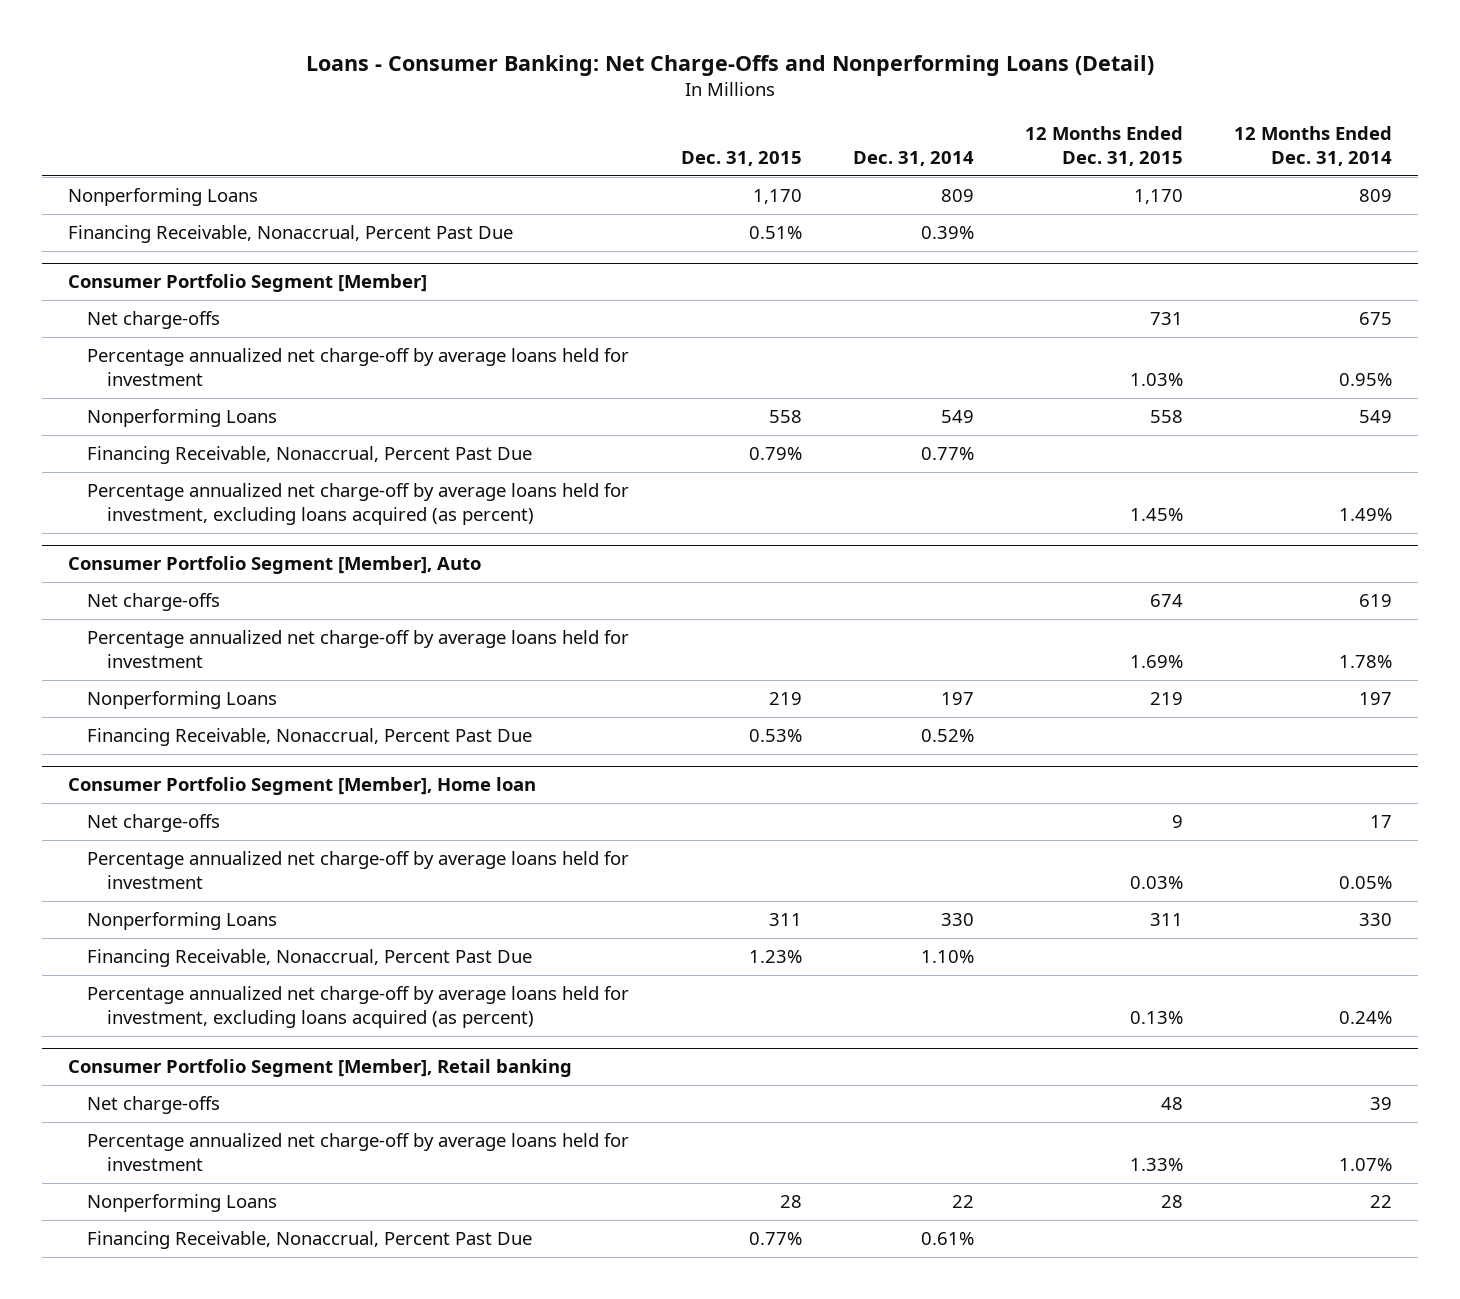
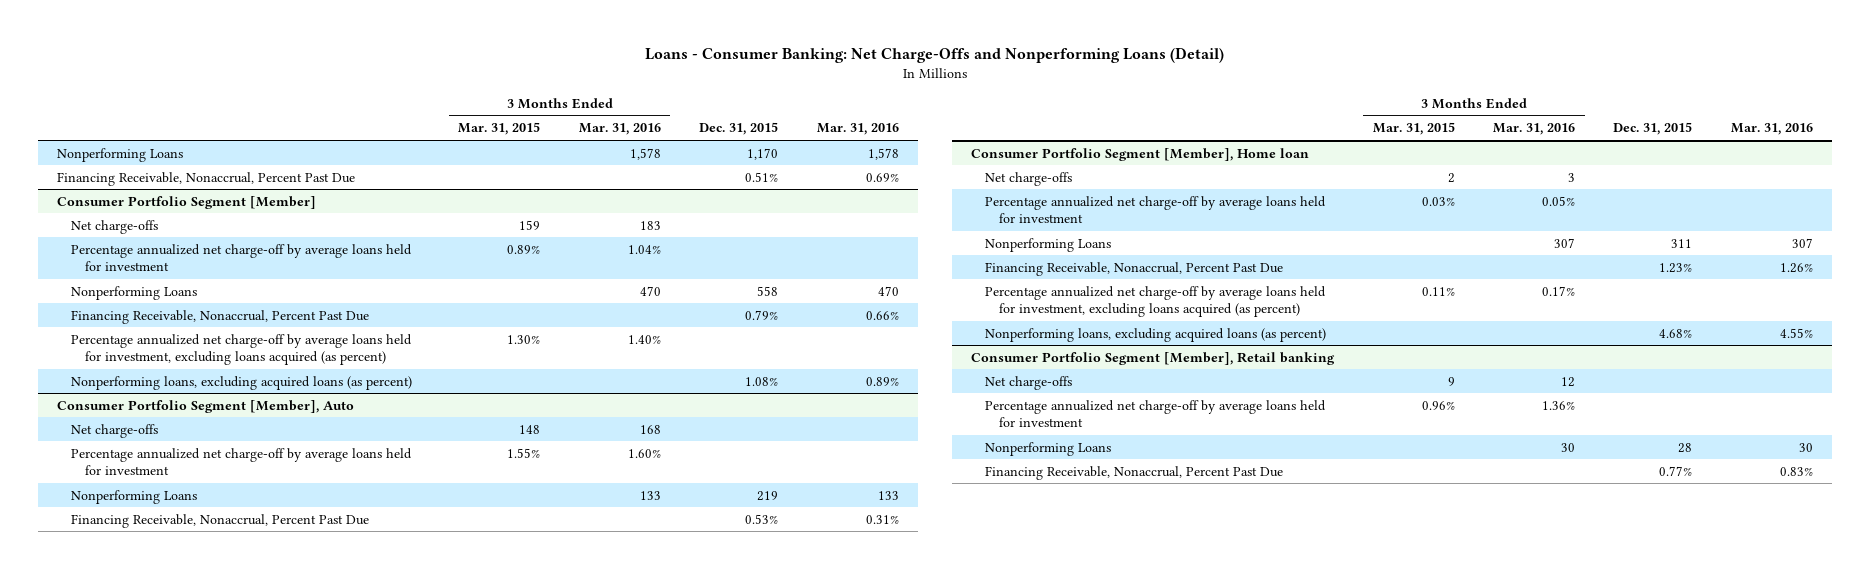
- | Dec. 31, 2015 | Dec. 31, 2014 | 12 Months Ended Dec. 31, 2015 | 12 Months Ended Dec. 31, 2014
+ | 3 Months Ended Mar. 31, 2015 | 3 Months Ended Mar. 31, 2016 | Dec. 31, 2015 | Mar. 31, 2016
@ Consumer Portfolio Segment [Member]
+ Nonperforming loans, excluding acquired loans (as percent) | | | 1.08% | 0.89%
@ Consumer Portfolio Segment [Member], Home loan
+ Nonperforming loans, excluding acquired loans (as percent) | | | 4.68% | 4.55%

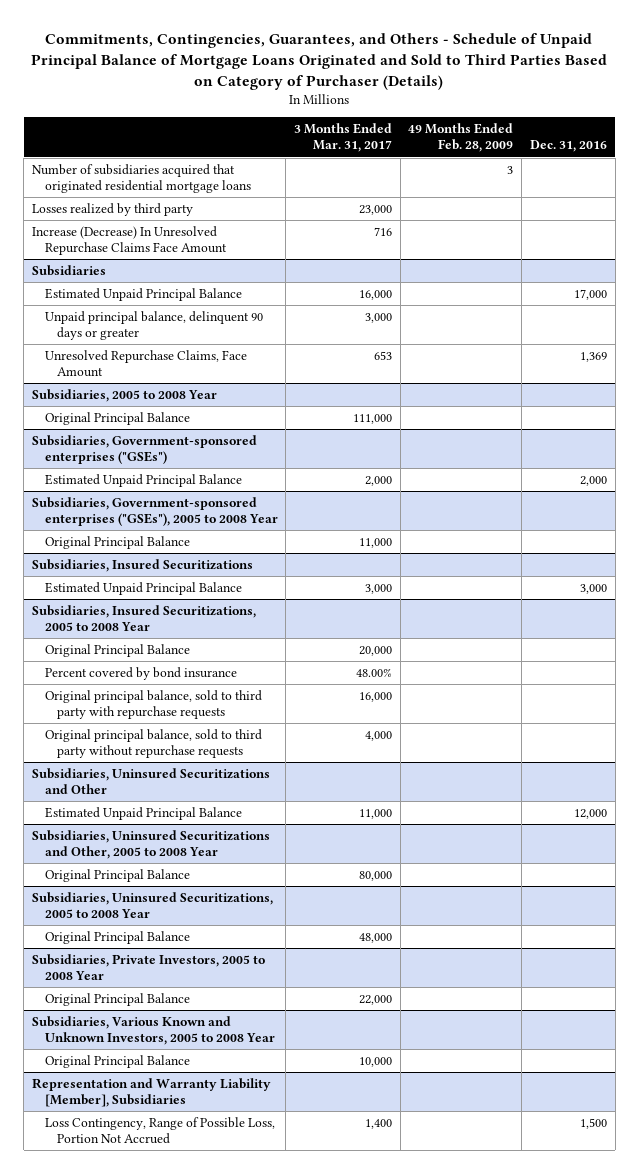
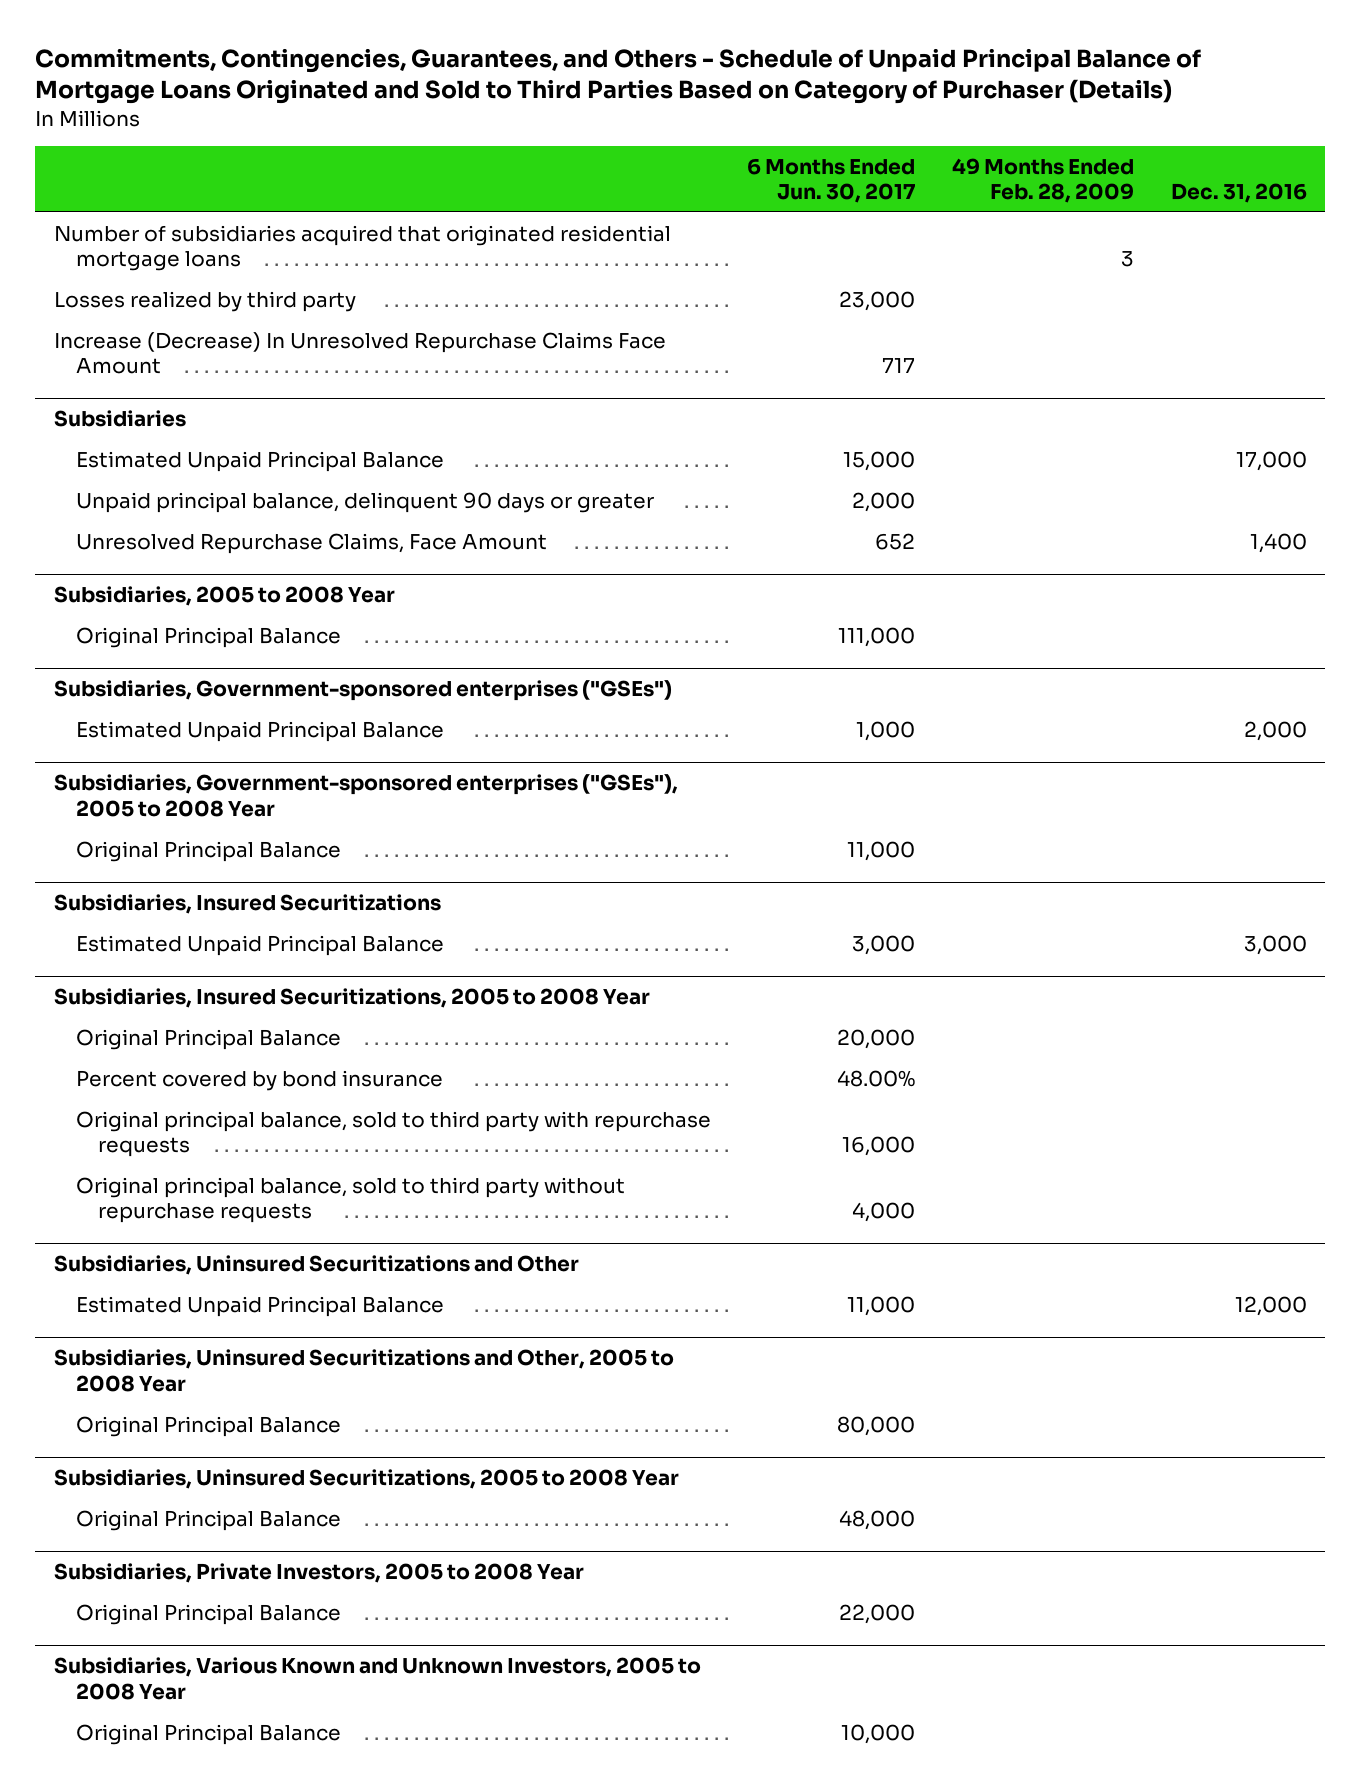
- | 3 Months Ended Mar. 31, 2017 | 49 Months Ended Feb. 28, 2009 | Dec. 31, 2016
+ | 6 Months Ended Jun. 30, 2017 | 49 Months Ended Feb. 28, 2009 | Dec. 31, 2016
@ Subsidiaries
- Unresolved Repurchase Claims, Face Amount | 653 | | 1,369
+ Unresolved Repurchase Claims, Face Amount | 652 | | 1,400
- Representation and Warranty Liability [Member], Subsidiaries
- Loss Contingency, Range of Possible Loss, Portion Not Accrued | 1,400 | | 1,500

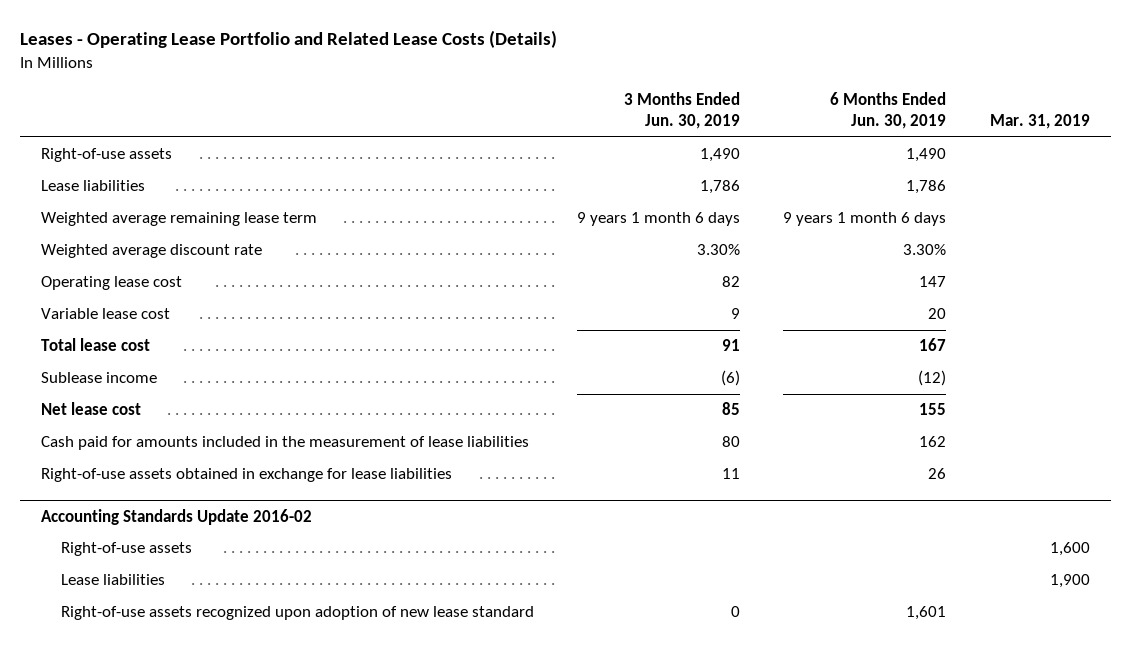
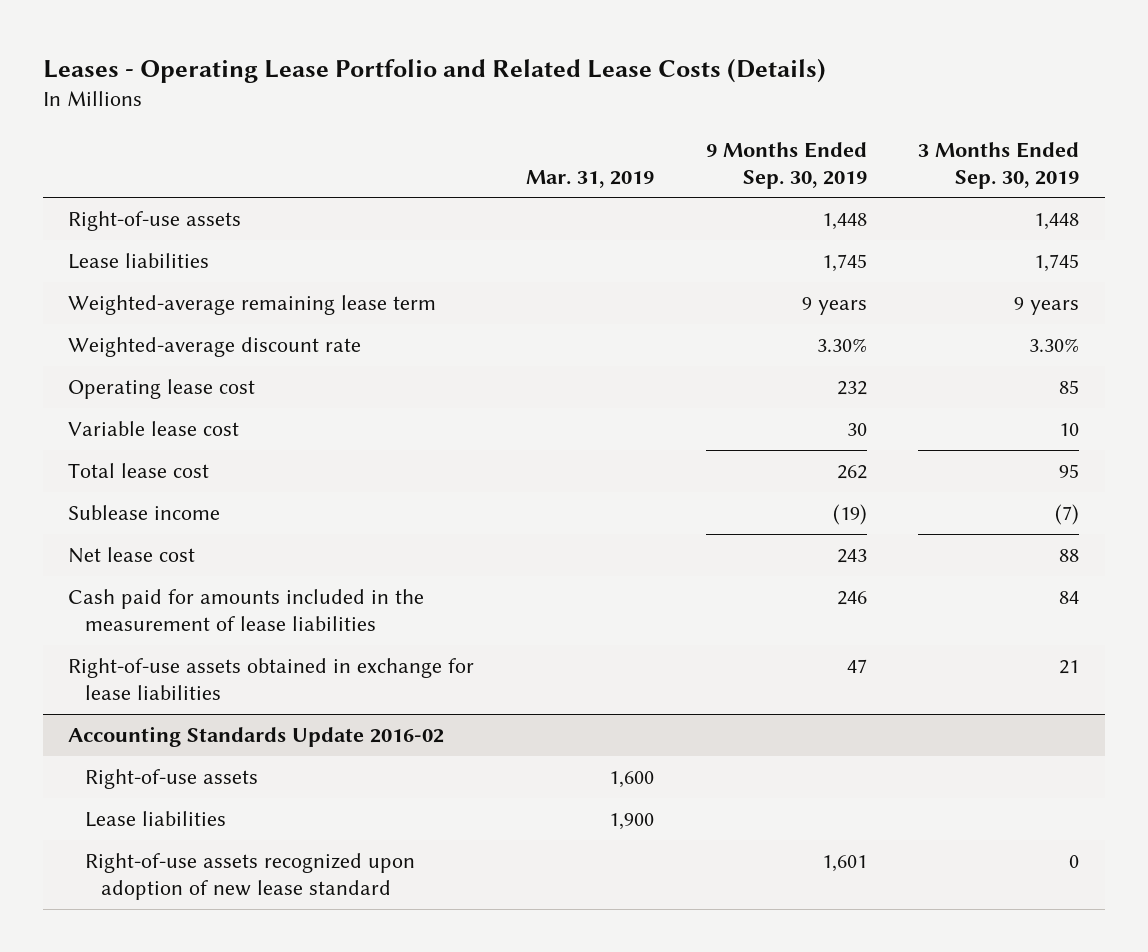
- | 3 Months Ended Jun. 30, 2019 | 6 Months Ended Jun. 30, 2019 | Mar. 31, 2019
+ | Mar. 31, 2019 | 9 Months Ended Sep. 30, 2019 | 3 Months Ended Sep. 30, 2019
- Weighted average remaining lease term | 9 years 1 month 6 days | 9 years 1 month 6 days |
- Weighted average discount rate | 3.30% | 3.30% |
+ Weighted-average remaining lease term | | 9 years | 9 years
+ Weighted-average discount rate | | 3.30% | 3.30%

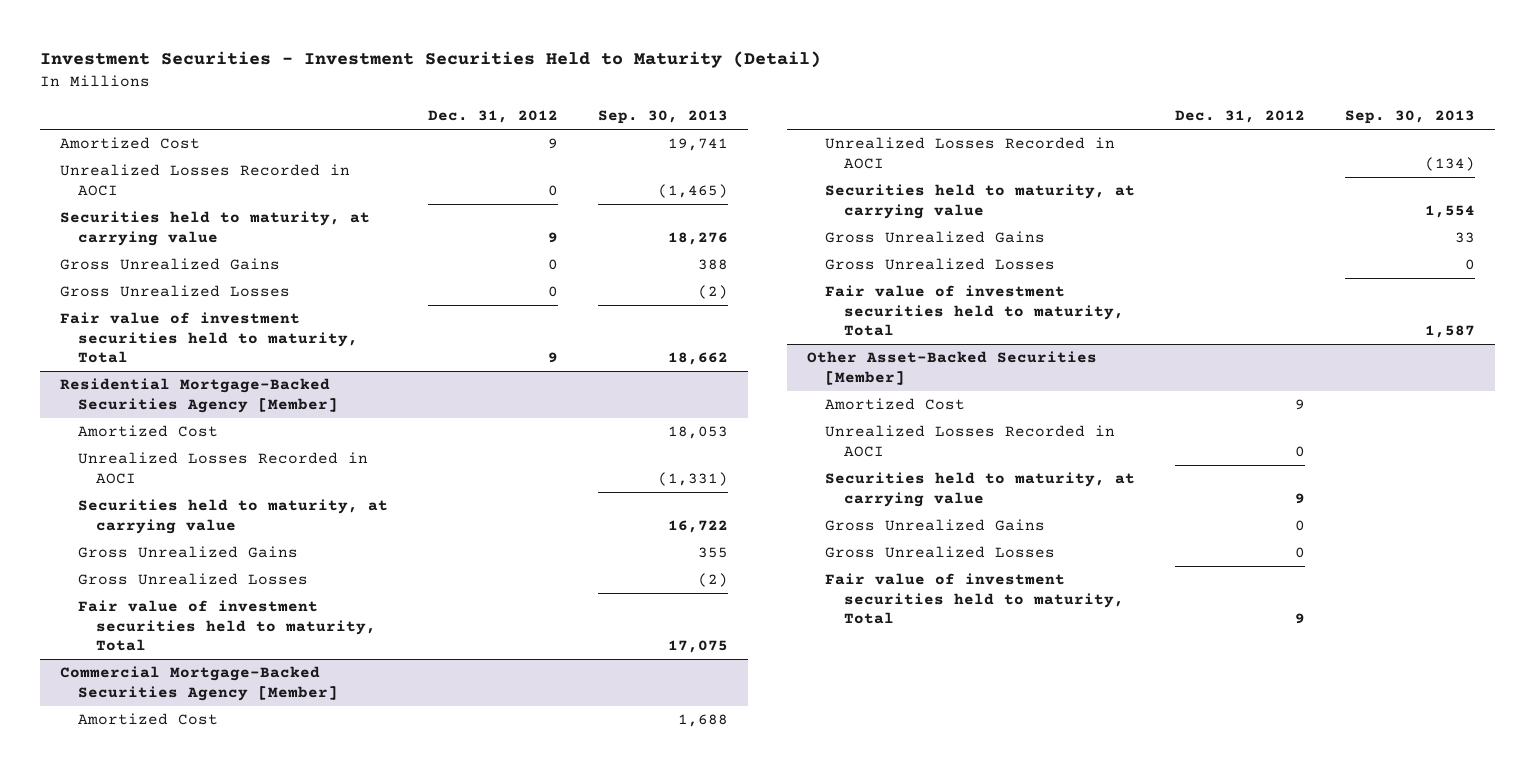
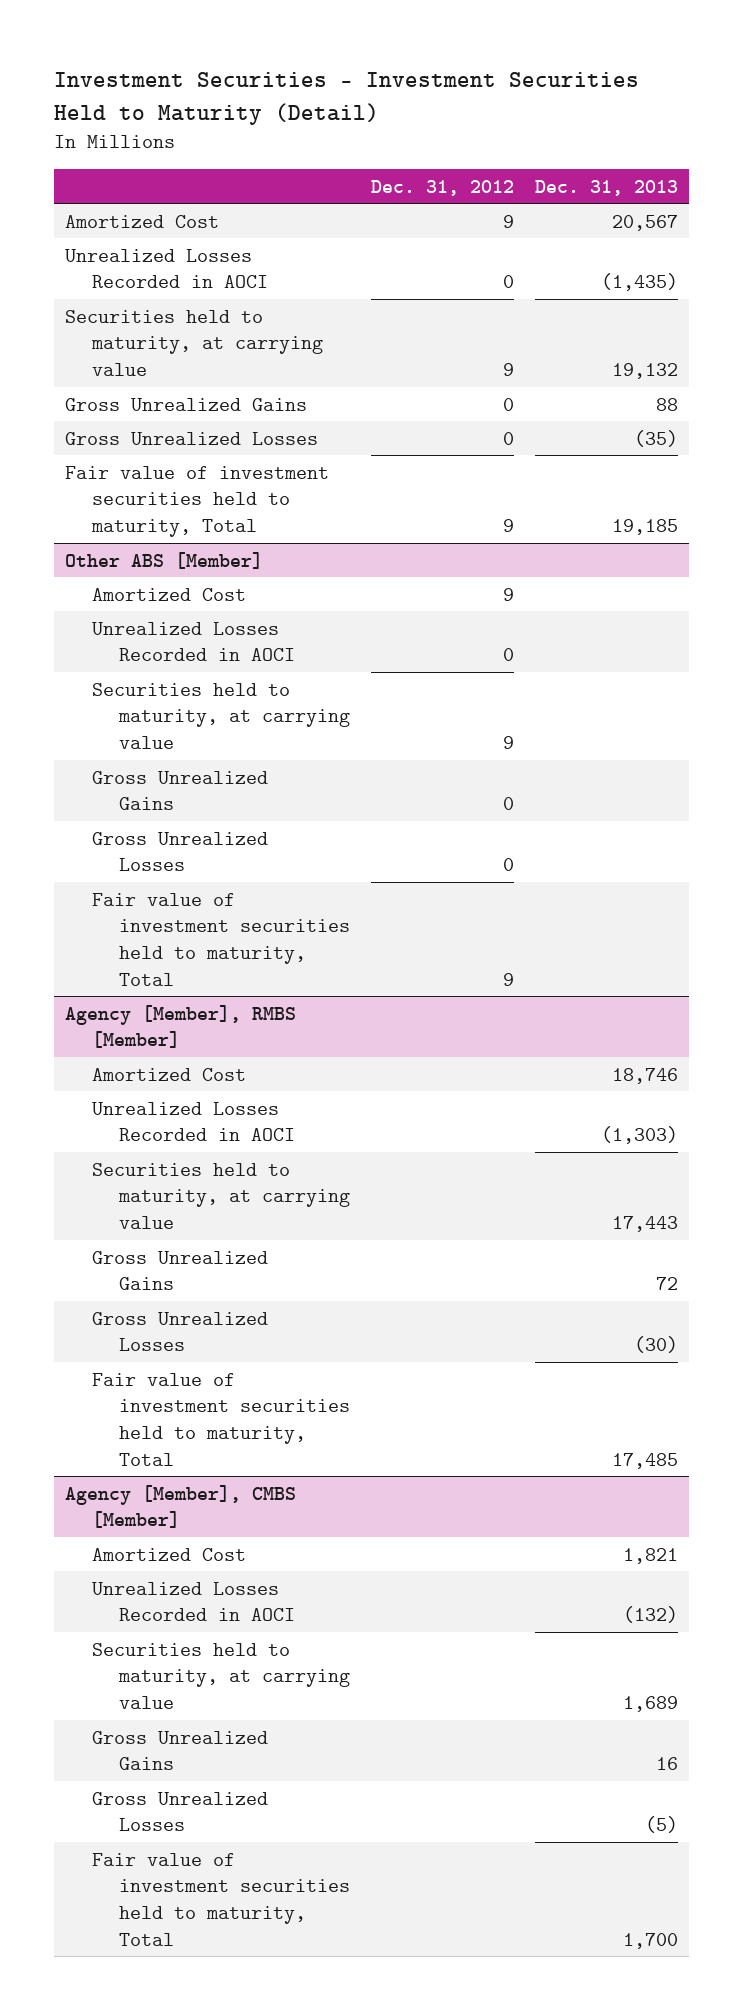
- | Dec. 31, 2012 | Sep. 30, 2013
+ | Dec. 31, 2012 | Dec. 31, 2013
- Residential Mortgage-Backed Securities Agency [Member]
- Amortized Cost | | 18,053
- Unrealized Losses Recorded in AOCI | | (1,331)
- Securities held to maturity, at carrying value | | 16,722
- Gross Unrealized Gains | | 355
- Gross Unrealized Losses | | (2)
- Fair value of investment securities held to maturity, Total | | 17,075
- Commercial Mortgage-Backed Securities Agency [Member]
- Amortized Cost | | 1,688
- Unrealized Losses Recorded in AOCI | | (134)
- Securities held to maturity, at carrying value | | 1,554
- Gross Unrealized Gains | | 33
- Gross Unrealized Losses | | 0
- Fair value of investment securities held to maturity, Total | | 1,587
- Other Asset-Backed Securities [Member]
+ Other ABS [Member]
+ Agency [Member], RMBS [Member]
+ Amortized Cost | | 18,746
+ Unrealized Losses Recorded in AOCI | | (1,303)
+ Securities held to maturity, at carrying value | | 17,443
+ Gross Unrealized Gains | | 72
+ Gross Unrealized Losses | | (30)
+ Fair value of investment securities held to maturity, Total | | 17,485
+ Agency [Member], CMBS [Member]
+ Amortized Cost | | 1,821
+ Unrealized Losses Recorded in AOCI | | (132)
+ Securities held to maturity, at carrying value | | 1,689
+ Gross Unrealized Gains | | 16
+ Gross Unrealized Losses | | (5)
+ Fair value of investment securities held to maturity, Total | | 1,700

